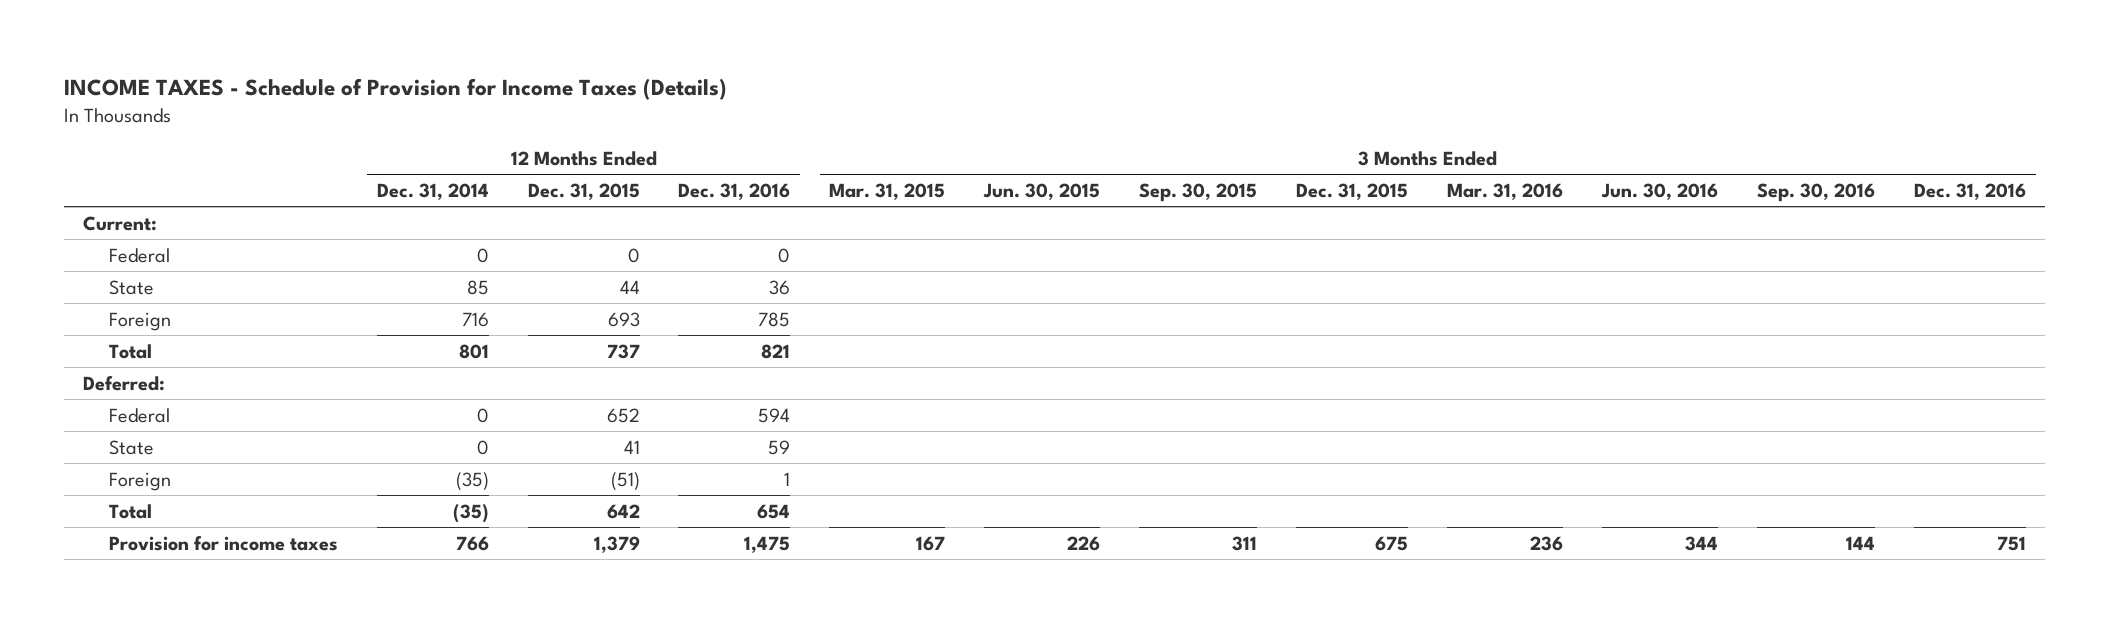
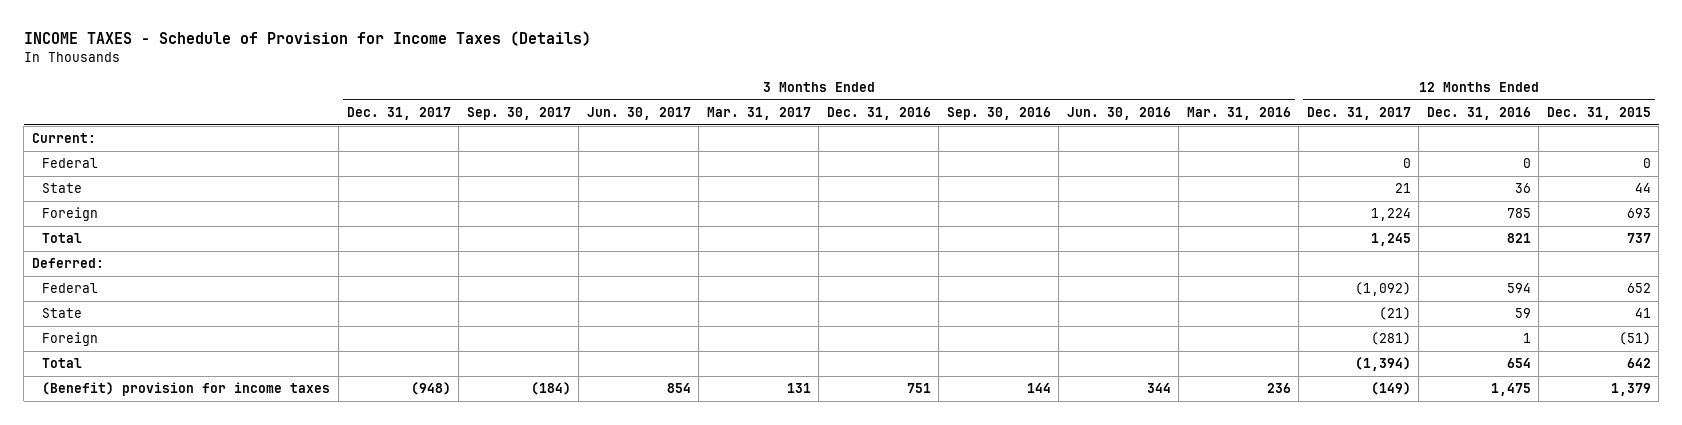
- | 12 Months Ended Dec. 31, 2014 | 12 Months Ended Dec. 31, 2015 | 12 Months Ended Dec. 31, 2016 | 3 Months Ended Mar. 31, 2015 | 3 Months Ended Jun. 30, 2015 | 3 Months Ended Sep. 30, 2015 | 3 Months Ended Dec. 31, 2015 | 3 Months Ended Mar. 31, 2016 | 3 Months Ended Jun. 30, 2016 | 3 Months Ended Sep. 30, 2016 | 3 Months Ended Dec. 31, 2016
+ | 3 Months Ended Dec. 31, 2017 | 3 Months Ended Sep. 30, 2017 | 3 Months Ended Jun. 30, 2017 | 3 Months Ended Mar. 31, 2017 | 3 Months Ended Dec. 31, 2016 | 3 Months Ended Sep. 30, 2016 | 3 Months Ended Jun. 30, 2016 | 3 Months Ended Mar. 31, 2016 | 12 Months Ended Dec. 31, 2017 | 12 Months Ended Dec. 31, 2016 | 12 Months Ended Dec. 31, 2015
- Provision for income taxes | 766 | 1,379 | 1,475 | 167 | 226 | 311 | 675 | 236 | 344 | 144 | 751
+ (Benefit) provision for income taxes | (948) | (184) | 854 | 131 | 751 | 144 | 344 | 236 | (149) | 1,475 | 1,379

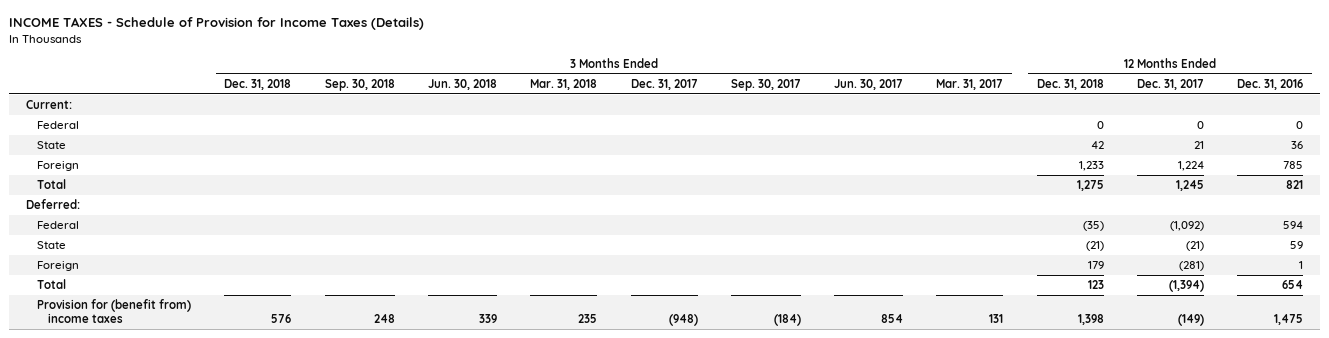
- | 3 Months Ended Dec. 31, 2017 | 3 Months Ended Sep. 30, 2017 | 3 Months Ended Jun. 30, 2017 | 3 Months Ended Mar. 31, 2017 | 3 Months Ended Dec. 31, 2016 | 3 Months Ended Sep. 30, 2016 | 3 Months Ended Jun. 30, 2016 | 3 Months Ended Mar. 31, 2016 | 12 Months Ended Dec. 31, 2017 | 12 Months Ended Dec. 31, 2016 | 12 Months Ended Dec. 31, 2015
+ | 3 Months Ended Dec. 31, 2018 | 3 Months Ended Sep. 30, 2018 | 3 Months Ended Jun. 30, 2018 | 3 Months Ended Mar. 31, 2018 | 3 Months Ended Dec. 31, 2017 | 3 Months Ended Sep. 30, 2017 | 3 Months Ended Jun. 30, 2017 | 3 Months Ended Mar. 31, 2017 | 12 Months Ended Dec. 31, 2018 | 12 Months Ended Dec. 31, 2017 | 12 Months Ended Dec. 31, 2016
- (Benefit) provision for income taxes | (948) | (184) | 854 | 131 | 751 | 144 | 344 | 236 | (149) | 1,475 | 1,379
+ Provision for (benefit from) income taxes | 576 | 248 | 339 | 235 | (948) | (184) | 854 | 131 | 1,398 | (149) | 1,475

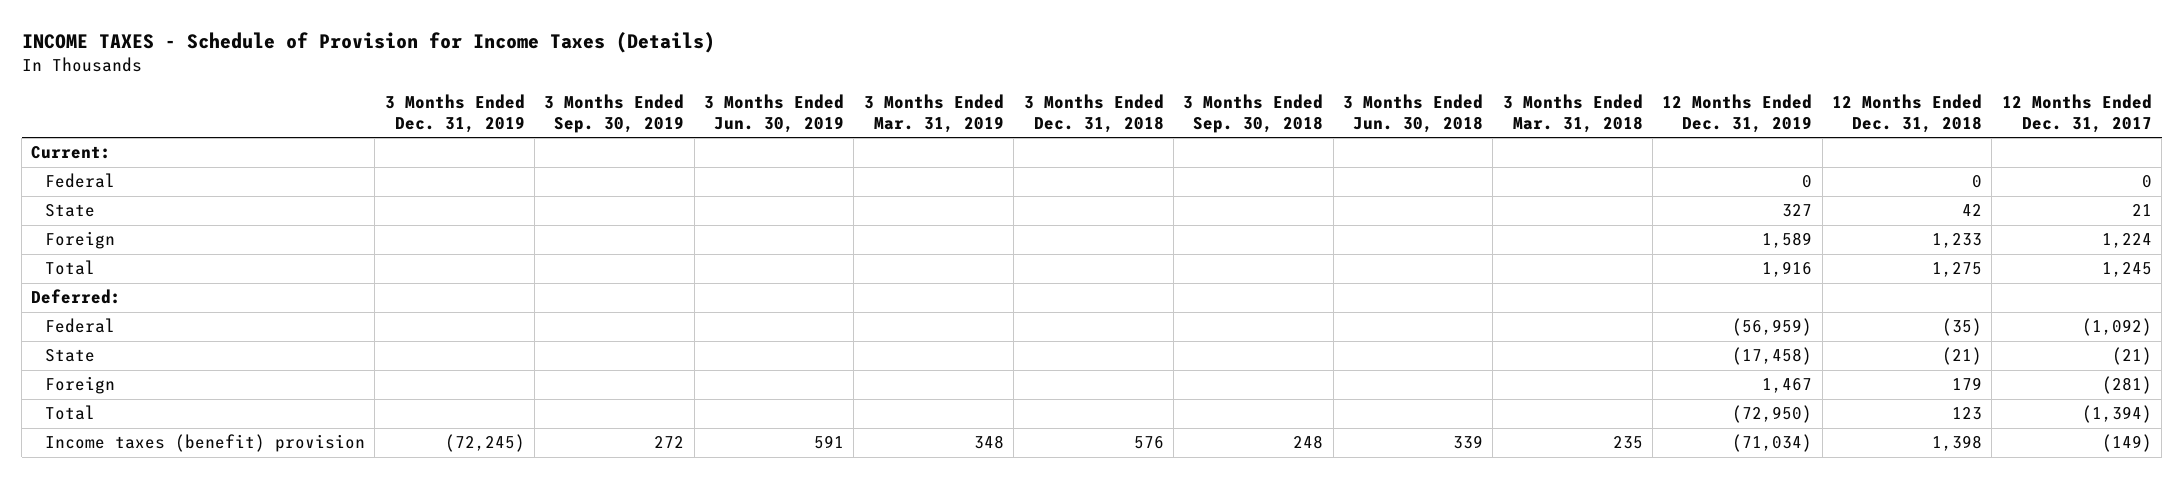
- | 3 Months Ended Dec. 31, 2018 | 3 Months Ended Sep. 30, 2018 | 3 Months Ended Jun. 30, 2018 | 3 Months Ended Mar. 31, 2018 | 3 Months Ended Dec. 31, 2017 | 3 Months Ended Sep. 30, 2017 | 3 Months Ended Jun. 30, 2017 | 3 Months Ended Mar. 31, 2017 | 12 Months Ended Dec. 31, 2018 | 12 Months Ended Dec. 31, 2017 | 12 Months Ended Dec. 31, 2016
+ | 3 Months Ended Dec. 31, 2019 | 3 Months Ended Sep. 30, 2019 | 3 Months Ended Jun. 30, 2019 | 3 Months Ended Mar. 31, 2019 | 3 Months Ended Dec. 31, 2018 | 3 Months Ended Sep. 30, 2018 | 3 Months Ended Jun. 30, 2018 | 3 Months Ended Mar. 31, 2018 | 12 Months Ended Dec. 31, 2019 | 12 Months Ended Dec. 31, 2018 | 12 Months Ended Dec. 31, 2017
- Provision for (benefit from) income taxes | 576 | 248 | 339 | 235 | (948) | (184) | 854 | 131 | 1,398 | (149) | 1,475
+ Income taxes (benefit) provision | (72,245) | 272 | 591 | 348 | 576 | 248 | 339 | 235 | (71,034) | 1,398 | (149)

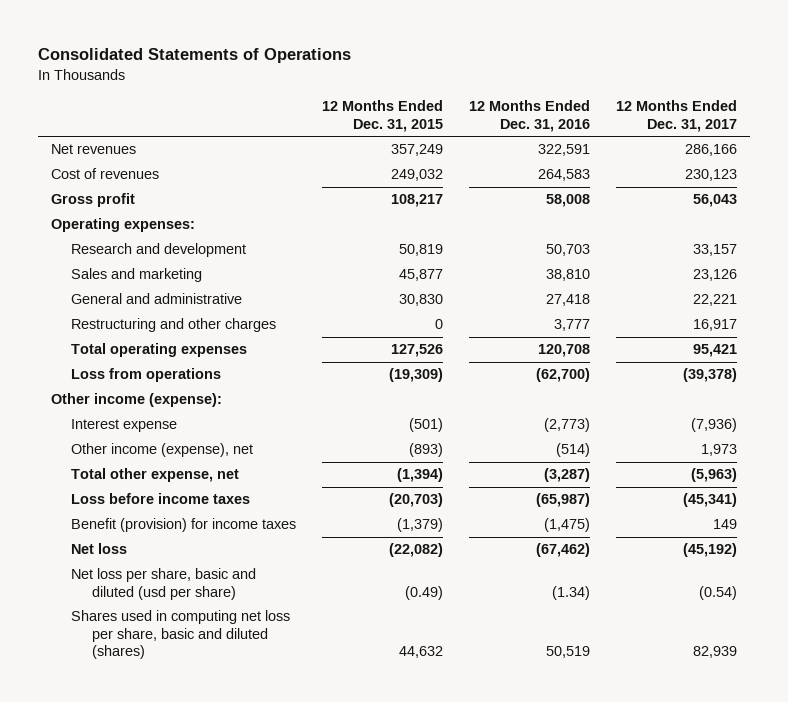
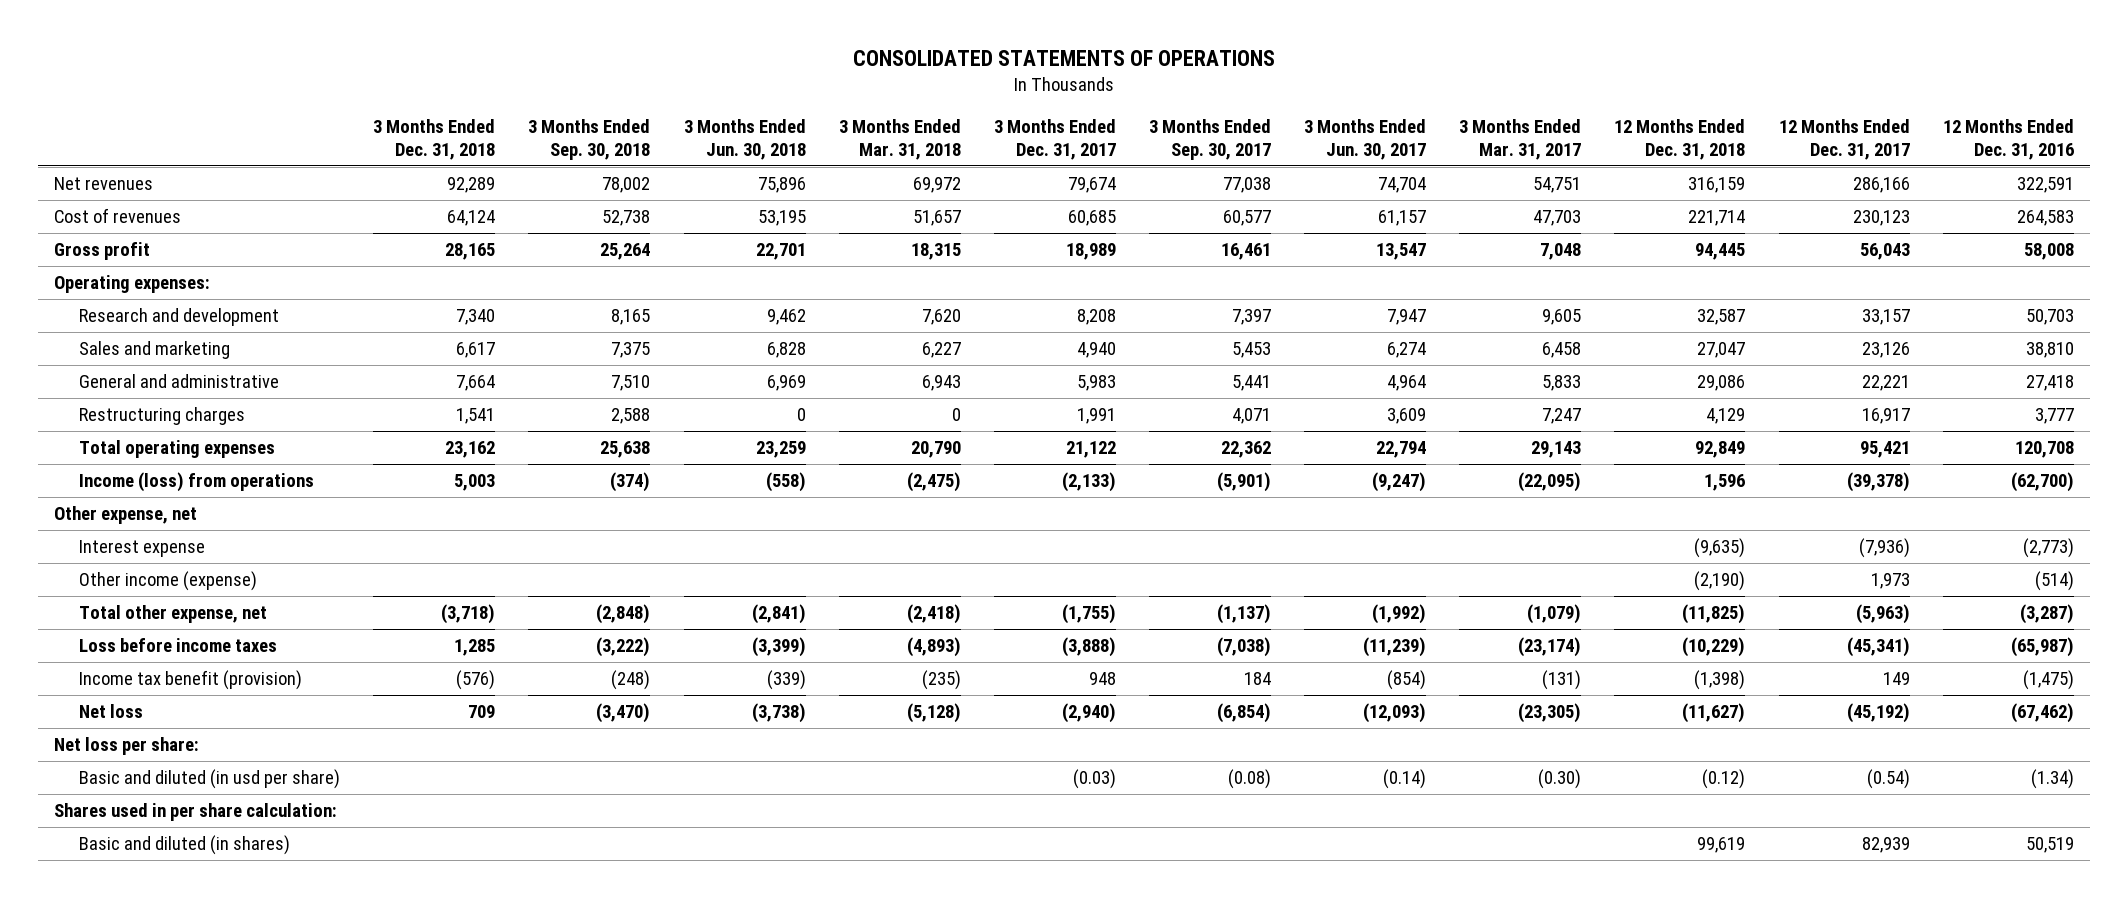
- Consolidated Statements of Operations
+ CONSOLIDATED STATEMENTS OF OPERATIONS
- | 12 Months Ended Dec. 31, 2015 | 12 Months Ended Dec. 31, 2016 | 12 Months Ended Dec. 31, 2017
+ | 3 Months Ended Dec. 31, 2018 | 3 Months Ended Sep. 30, 2018 | 3 Months Ended Jun. 30, 2018 | 3 Months Ended Mar. 31, 2018 | 3 Months Ended Dec. 31, 2017 | 3 Months Ended Sep. 30, 2017 | 3 Months Ended Jun. 30, 2017 | 3 Months Ended Mar. 31, 2017 | 12 Months Ended Dec. 31, 2018 | 12 Months Ended Dec. 31, 2017 | 12 Months Ended Dec. 31, 2016
- Restructuring and other charges | 0 | 3,777 | 16,917
+ Restructuring charges | 1,541 | 2,588 | 0 | 0 | 1,991 | 4,071 | 3,609 | 7,247 | 4,129 | 16,917 | 3,777
- Loss from operations | (19,309) | (62,700) | (39,378)
- Other income (expense):
+ Income (loss) from operations | 5,003 | (374) | (558) | (2,475) | (2,133) | (5,901) | (9,247) | (22,095) | 1,596 | (39,378) | (62,700)
+ Other expense, net
- Other income (expense), net | (893) | (514) | 1,973
+ Other income (expense) | | | | | | | | | (2,190) | 1,973 | (514)
- Benefit (provision) for income taxes | (1,379) | (1,475) | 149
+ Income tax benefit (provision) | (576) | (248) | (339) | (235) | 948 | 184 | (854) | (131) | (1,398) | 149 | (1,475)
- Net loss per share, basic and diluted (usd per share) | (0.49) | (1.34) | (0.54)
- Shares used in computing net loss per share, basic and diluted (shares) | 44,632 | 50,519 | 82,939
+ Net loss per share:
+ Basic and diluted (in usd per share) | | | | | (0.03) | (0.08) | (0.14) | (0.30) | (0.12) | (0.54) | (1.34)
+ Shares used in per share calculation:
+ Basic and diluted (in shares) | | | | | | | | | 99,619 | 82,939 | 50,519

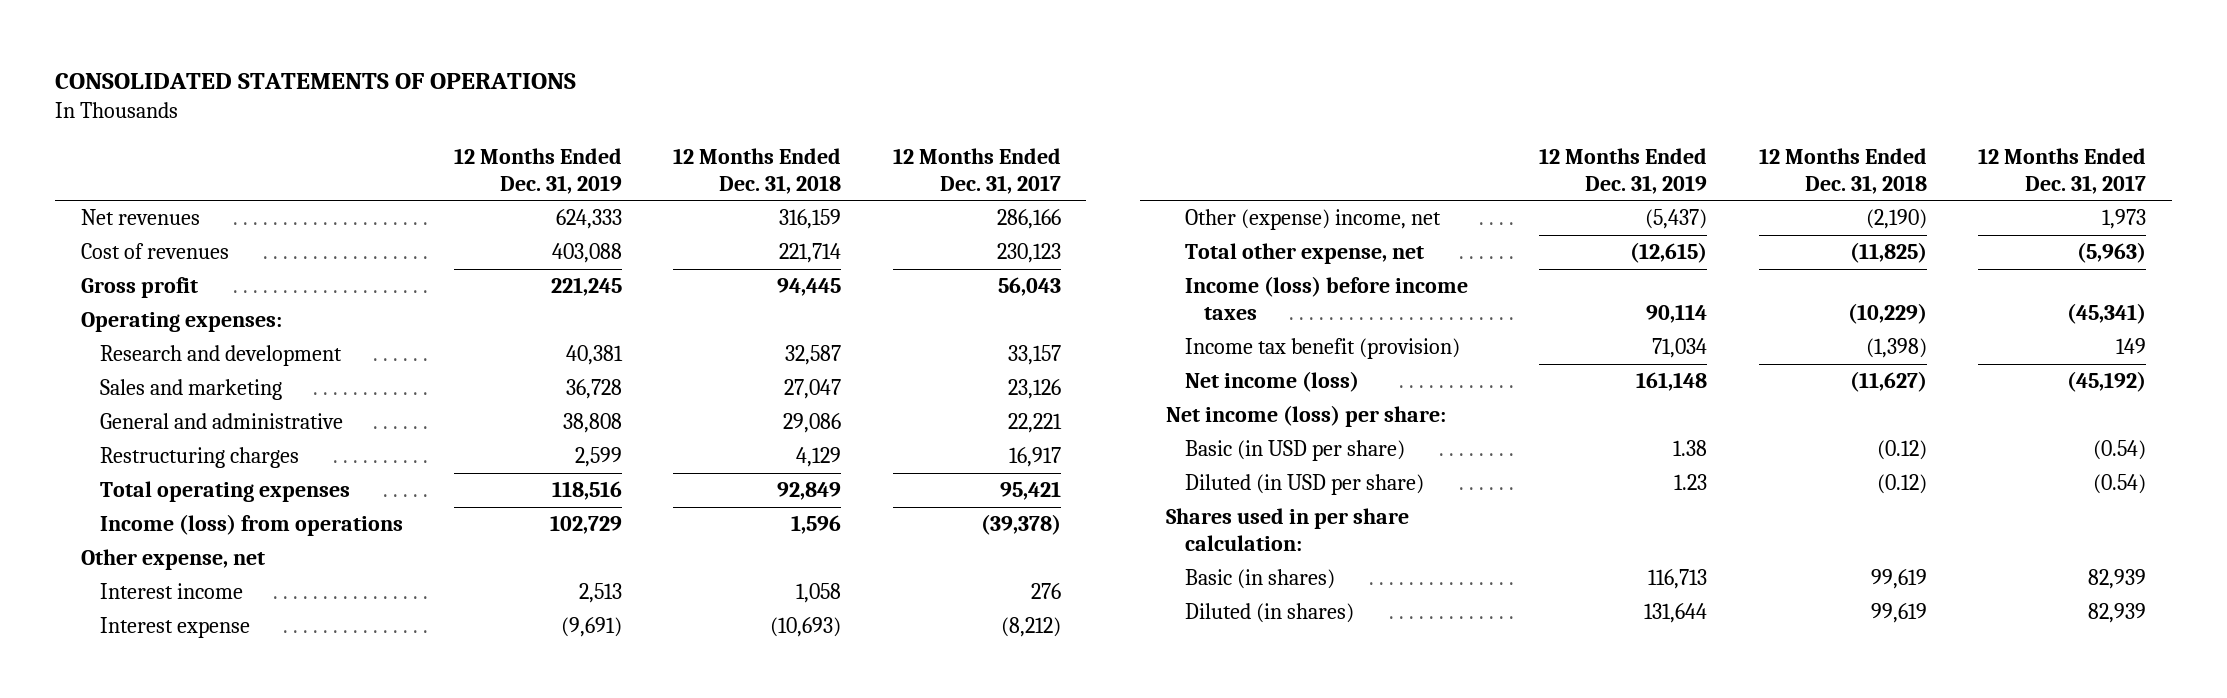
- | 3 Months Ended Dec. 31, 2018 | 3 Months Ended Sep. 30, 2018 | 3 Months Ended Jun. 30, 2018 | 3 Months Ended Mar. 31, 2018 | 3 Months Ended Dec. 31, 2017 | 3 Months Ended Sep. 30, 2017 | 3 Months Ended Jun. 30, 2017 | 3 Months Ended Mar. 31, 2017 | 12 Months Ended Dec. 31, 2018 | 12 Months Ended Dec. 31, 2017 | 12 Months Ended Dec. 31, 2016
+ | 12 Months Ended Dec. 31, 2019 | 12 Months Ended Dec. 31, 2018 | 12 Months Ended Dec. 31, 2017
- Interest expense | | | | | | | | | (9,635) | (7,936) | (2,773)
- Other income (expense) | | | | | | | | | (2,190) | 1,973 | (514)
+ Interest income | 2,513 | 1,058 | 276
+ Interest expense | (9,691) | (10,693) | (8,212)
+ Other (expense) income, net | (5,437) | (2,190) | 1,973
- Loss before income taxes | 1,285 | (3,222) | (3,399) | (4,893) | (3,888) | (7,038) | (11,239) | (23,174) | (10,229) | (45,341) | (65,987)
+ Income (loss) before income taxes | 90,114 | (10,229) | (45,341)
- Net loss | 709 | (3,470) | (3,738) | (5,128) | (2,940) | (6,854) | (12,093) | (23,305) | (11,627) | (45,192) | (67,462)
- Net loss per share:
- Basic and diluted (in usd per share) | | | | | (0.03) | (0.08) | (0.14) | (0.30) | (0.12) | (0.54) | (1.34)
+ Net income (loss) | 161,148 | (11,627) | (45,192)
+ Net income (loss) per share:
+ Basic (in USD per share) | 1.38 | (0.12) | (0.54)
+ Diluted (in USD per share) | 1.23 | (0.12) | (0.54)
- Basic and diluted (in shares) | | | | | | | | | 99,619 | 82,939 | 50,519
+ Basic (in shares) | 116,713 | 99,619 | 82,939
+ Diluted (in shares) | 131,644 | 99,619 | 82,939

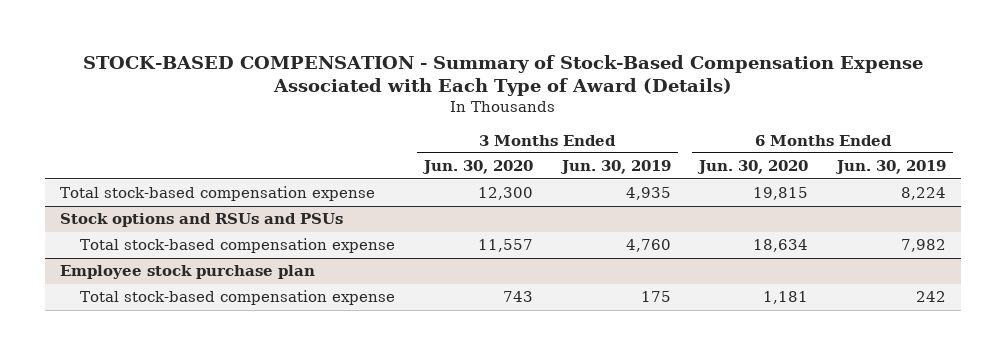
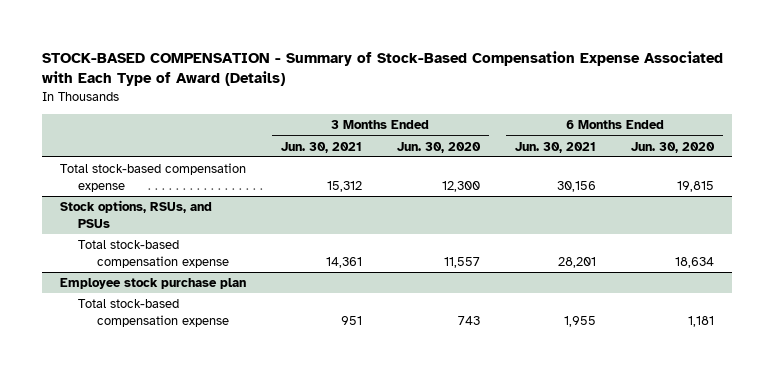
- | 3 Months Ended Jun. 30, 2020 | 3 Months Ended Jun. 30, 2019 | 6 Months Ended Jun. 30, 2020 | 6 Months Ended Jun. 30, 2019
+ | 3 Months Ended Jun. 30, 2021 | 3 Months Ended Jun. 30, 2020 | 6 Months Ended Jun. 30, 2021 | 6 Months Ended Jun. 30, 2020
- Stock options and RSUs and PSUs
+ Stock options, RSUs, and PSUs

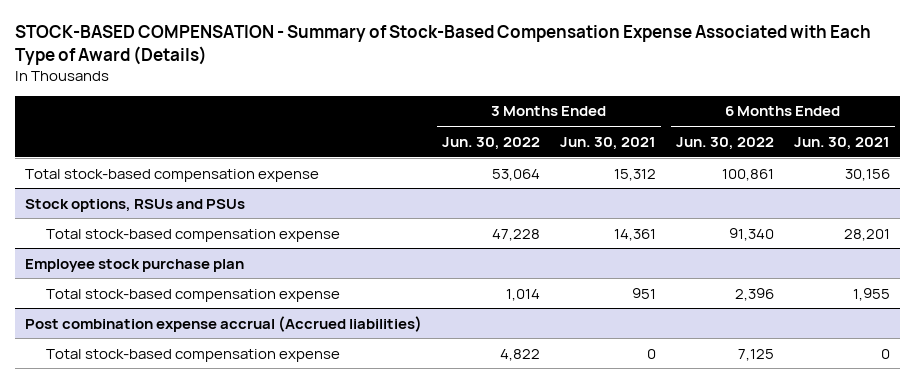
- | 3 Months Ended Jun. 30, 2021 | 3 Months Ended Jun. 30, 2020 | 6 Months Ended Jun. 30, 2021 | 6 Months Ended Jun. 30, 2020
+ | 3 Months Ended Jun. 30, 2022 | 3 Months Ended Jun. 30, 2021 | 6 Months Ended Jun. 30, 2022 | 6 Months Ended Jun. 30, 2021
- Stock options, RSUs, and PSUs
+ Stock options, RSUs and PSUs
+ Post combination expense accrual (Accrued liabilities)
+ Total stock-based compensation expense | 4,822 | 0 | 7,125 | 0

